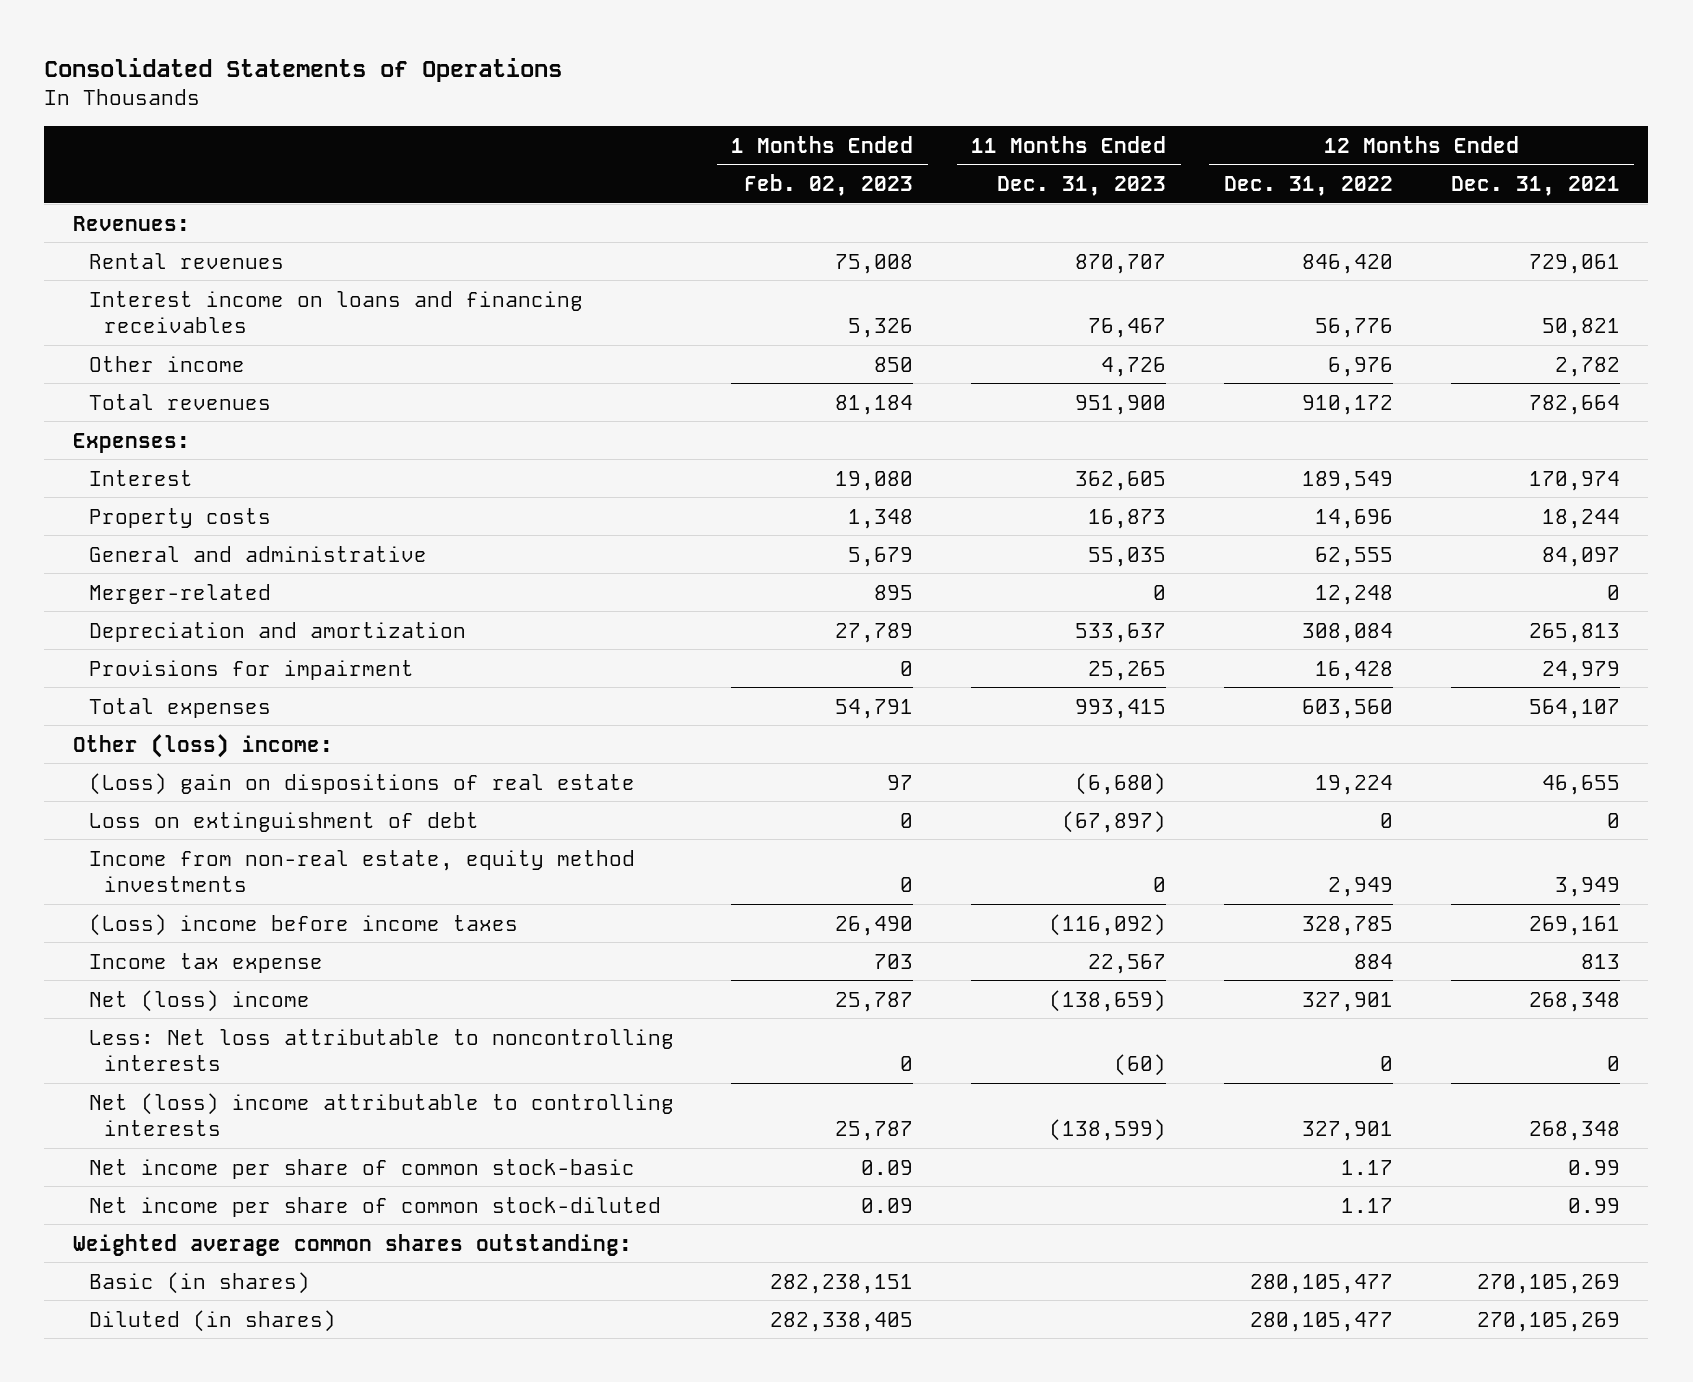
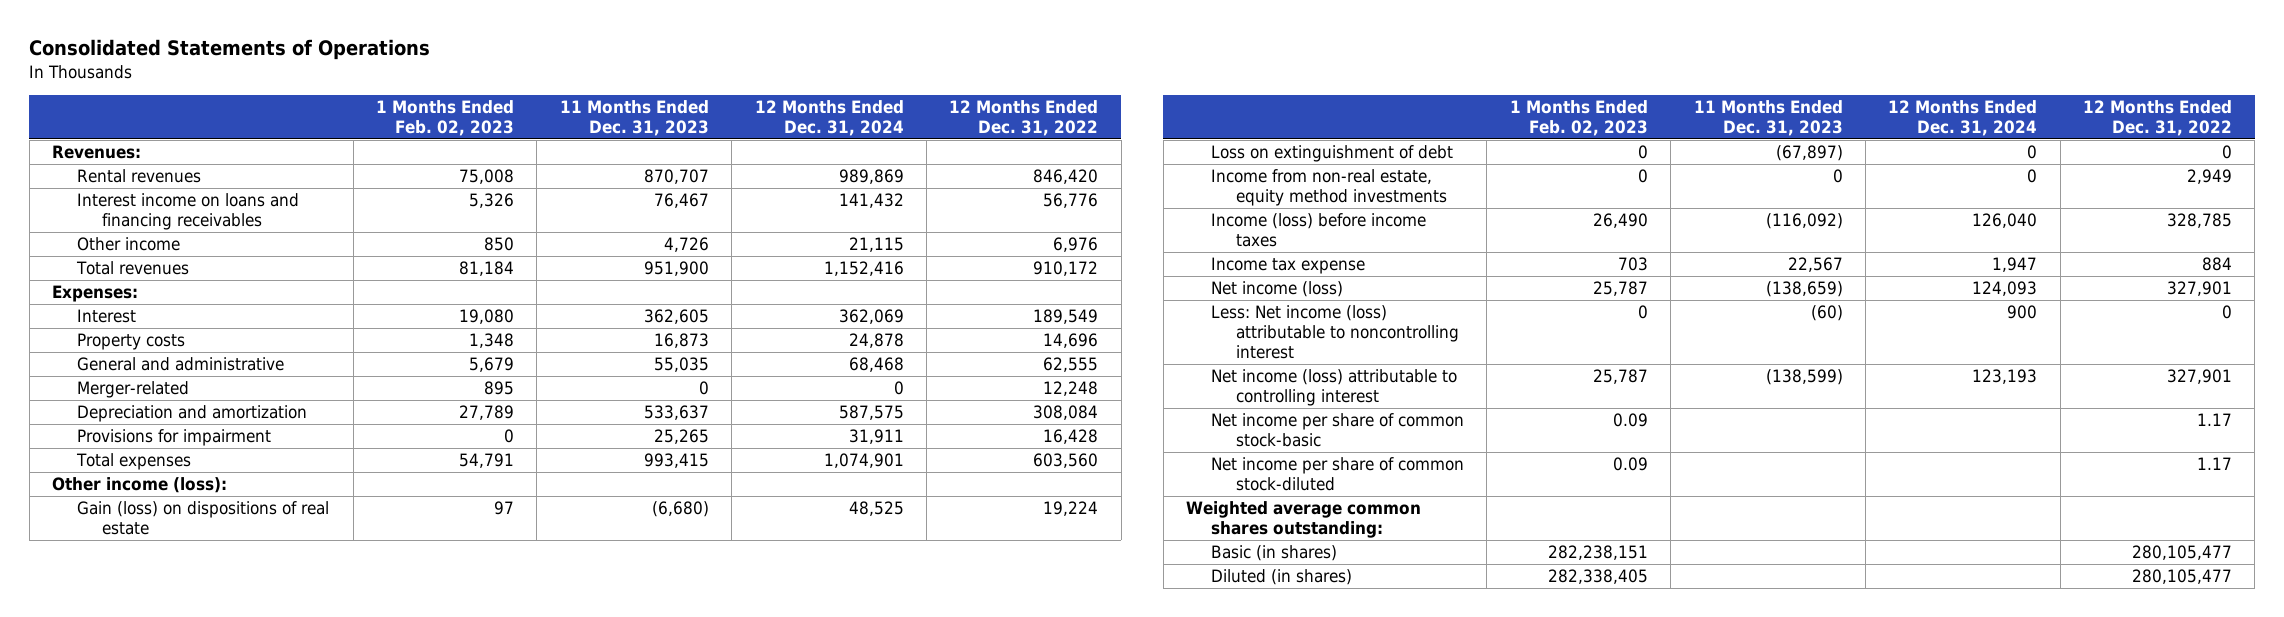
- | 1 Months Ended Feb. 02, 2023 | 11 Months Ended Dec. 31, 2023 | 12 Months Ended Dec. 31, 2022 | 12 Months Ended Dec. 31, 2021
+ | 1 Months Ended Feb. 02, 2023 | 11 Months Ended Dec. 31, 2023 | 12 Months Ended Dec. 31, 2024 | 12 Months Ended Dec. 31, 2022
- Other (loss) income:
- (Loss) gain on dispositions of real estate | 97 | (6,680) | 19,224 | 46,655
+ Other income (loss):
+ Gain (loss) on dispositions of real estate | 97 | (6,680) | 48,525 | 19,224
- (Loss) income before income taxes | 26,490 | (116,092) | 328,785 | 269,161
+ Income (loss) before income taxes | 26,490 | (116,092) | 126,040 | 328,785
- Net (loss) income | 25,787 | (138,659) | 327,901 | 268,348
- Less: Net loss attributable to noncontrolling interests | 0 | (60) | 0 | 0
- Net (loss) income attributable to controlling interests | 25,787 | (138,599) | 327,901 | 268,348
+ Net income (loss) | 25,787 | (138,659) | 124,093 | 327,901
+ Less: Net income (loss) attributable to noncontrolling interest | 0 | (60) | 900 | 0
+ Net income (loss) attributable to controlling interest | 25,787 | (138,599) | 123,193 | 327,901

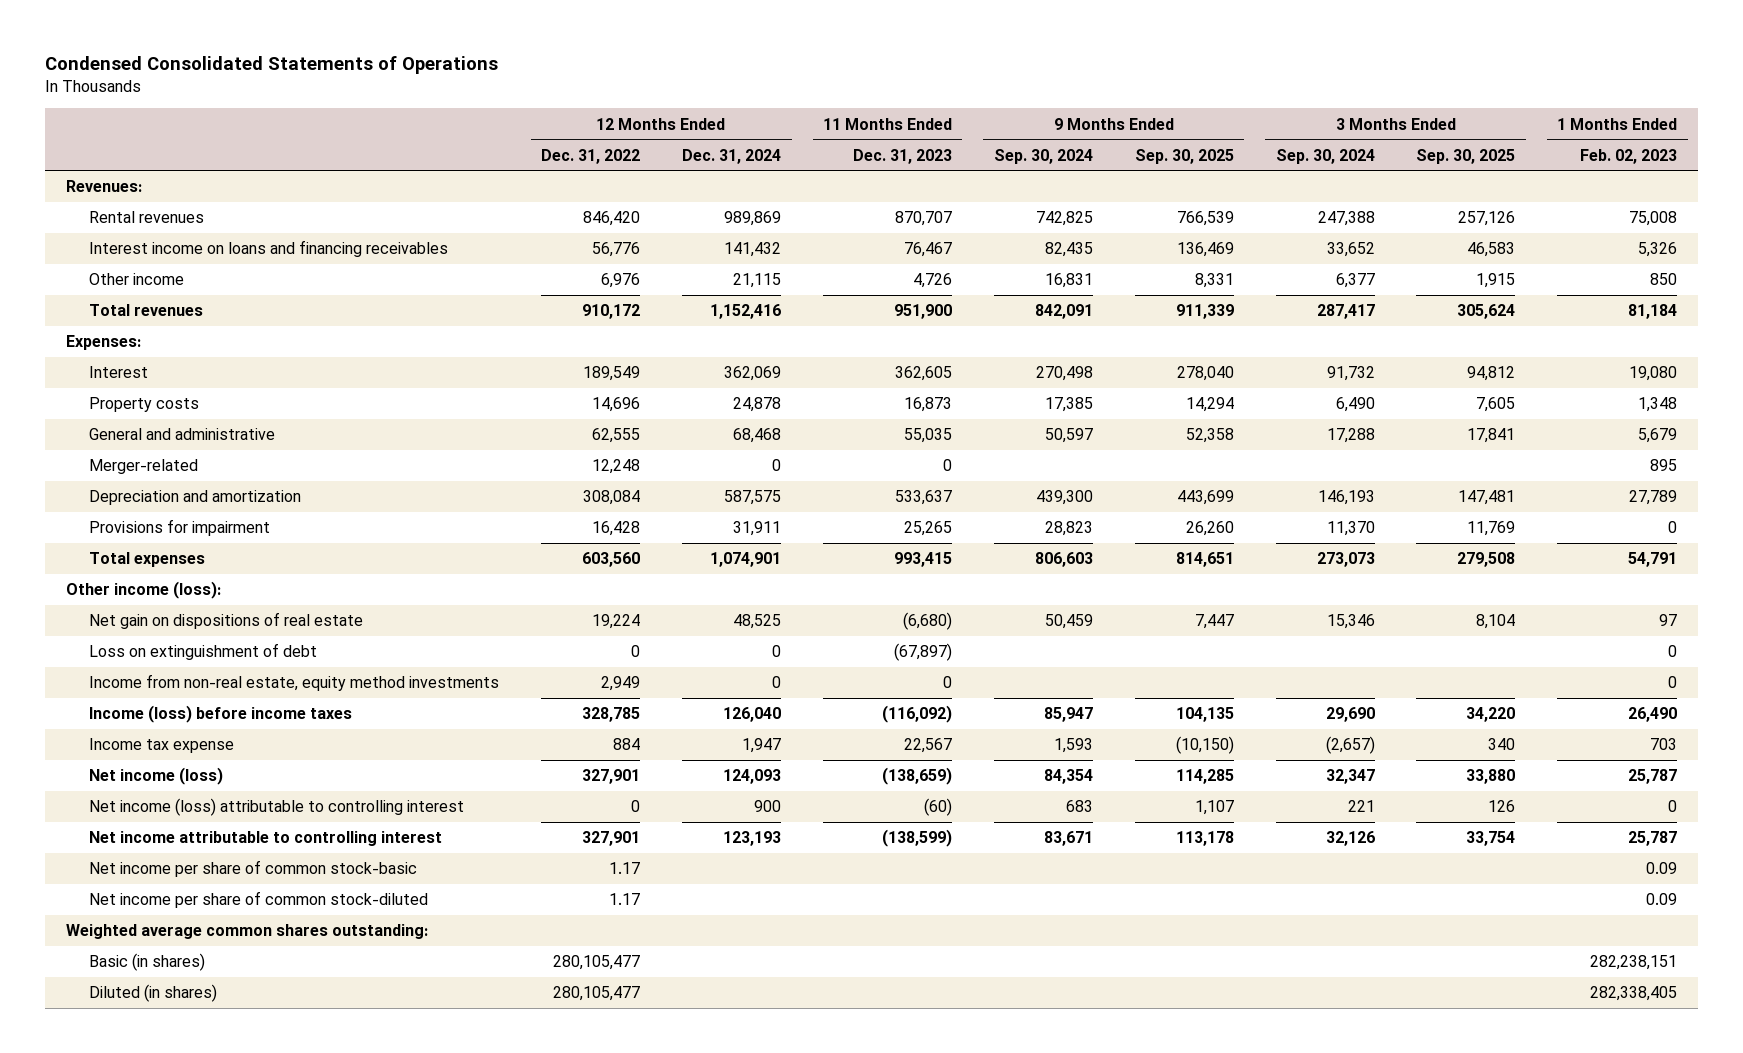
- Consolidated Statements of Operations
+ Condensed Consolidated Statements of Operations
- | 1 Months Ended Feb. 02, 2023 | 11 Months Ended Dec. 31, 2023 | 12 Months Ended Dec. 31, 2024 | 12 Months Ended Dec. 31, 2022
+ | 12 Months Ended Dec. 31, 2022 | 12 Months Ended Dec. 31, 2024 | 11 Months Ended Dec. 31, 2023 | 9 Months Ended Sep. 30, 2024 | 9 Months Ended Sep. 30, 2025 | 3 Months Ended Sep. 30, 2024 | 3 Months Ended Sep. 30, 2025 | 1 Months Ended Feb. 02, 2023
- Gain (loss) on dispositions of real estate | 97 | (6,680) | 48,525 | 19,224
+ Net gain on dispositions of real estate | 19,224 | 48,525 | (6,680) | 50,459 | 7,447 | 15,346 | 8,104 | 97
- Less: Net income (loss) attributable to noncontrolling interest | 0 | (60) | 900 | 0
- Net income (loss) attributable to controlling interest | 25,787 | (138,599) | 123,193 | 327,901
+ Net income (loss) attributable to controlling interest | 0 | 900 | (60) | 683 | 1,107 | 221 | 126 | 0
+ Net income attributable to controlling interest | 327,901 | 123,193 | (138,599) | 83,671 | 113,178 | 32,126 | 33,754 | 25,787

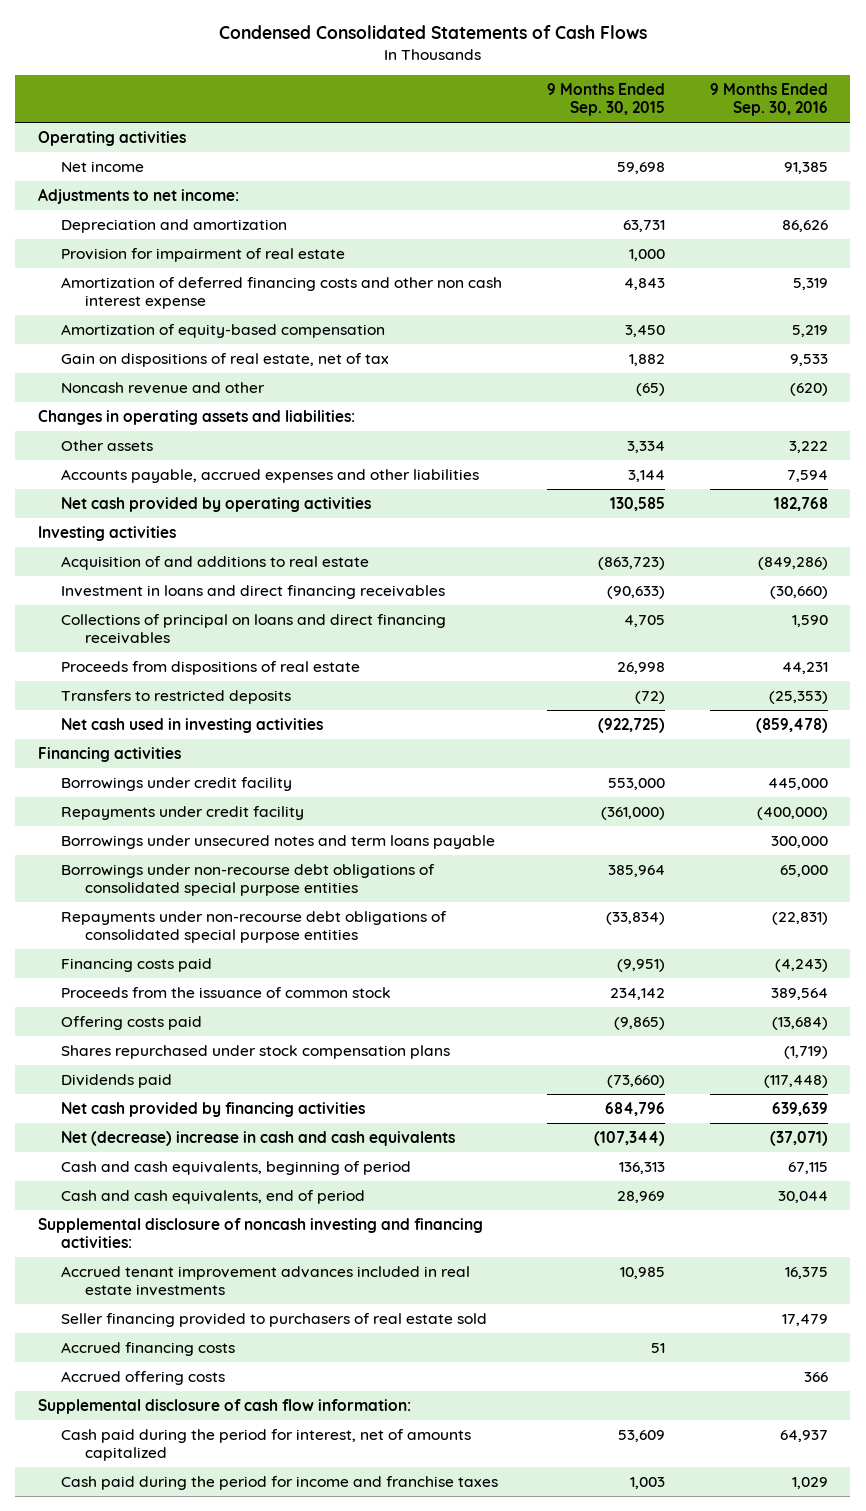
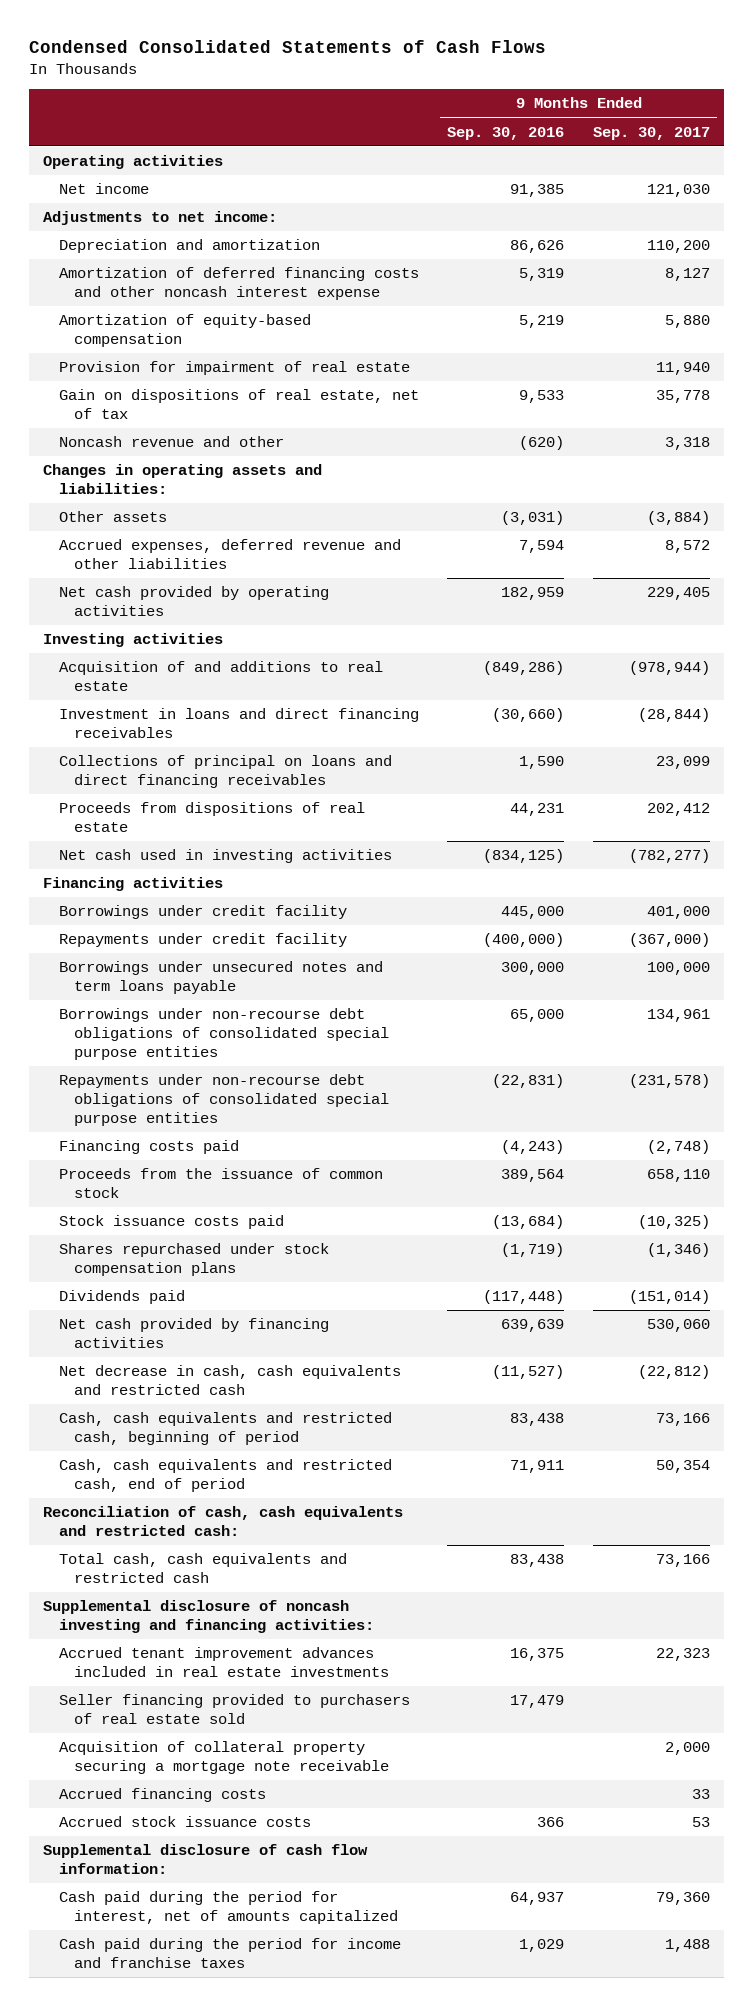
- | 9 Months Ended Sep. 30, 2015 | 9 Months Ended Sep. 30, 2016
+ | 9 Months Ended Sep. 30, 2016 | 9 Months Ended Sep. 30, 2017
- Amortization of deferred financing costs and other non cash interest expense | 4,843 | 5,319
+ Amortization of deferred financing costs and other noncash interest expense | 5,319 | 8,127
moved down: Provision for impairment of real estate | | 11,940
- Other assets | 3,334 | 3,222
- Accounts payable, accrued expenses and other liabilities | 3,144 | 7,594
- Net cash provided by operating activities | 130,585 | 182,768
+ Other assets | (3,031) | (3,884)
+ Accrued expenses, deferred revenue and other liabilities | 7,594 | 8,572
+ Net cash provided by operating activities | 182,959 | 229,405
- Transfers to restricted deposits | (72) | (25,353)
- Net cash used in investing activities | (922,725) | (859,478)
+ Net cash used in investing activities | (834,125) | (782,277)
- Offering costs paid | (9,865) | (13,684)
+ Stock issuance costs paid | (13,684) | (10,325)
- Net (decrease) increase in cash and cash equivalents | (107,344) | (37,071)
- Cash and cash equivalents, beginning of period | 136,313 | 67,115
- Cash and cash equivalents, end of period | 28,969 | 30,044
+ Net decrease in cash, cash equivalents and restricted cash | (11,527) | (22,812)
+ Cash, cash equivalents and restricted cash, beginning of period | 83,438 | 73,166
+ Cash, cash equivalents and restricted cash, end of period | 71,911 | 50,354
+ Reconciliation of cash, cash equivalents and restricted cash:
+ Total cash, cash equivalents and restricted cash | 83,438 | 73,166
+ Acquisition of collateral property securing a mortgage note receivable | | 2,000
- Accrued offering costs | | 366
+ Accrued stock issuance costs | 366 | 53

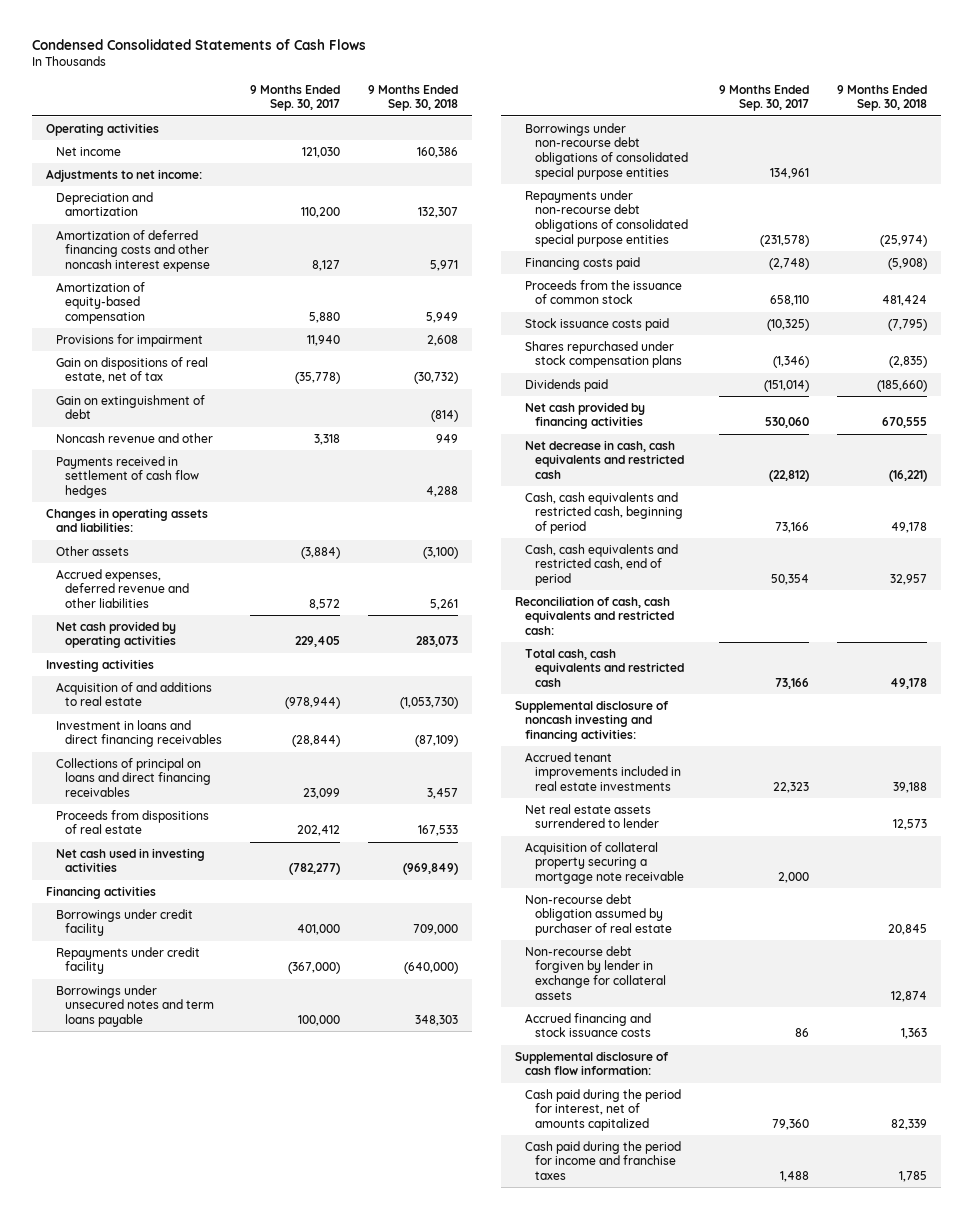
- | 9 Months Ended Sep. 30, 2016 | 9 Months Ended Sep. 30, 2017
+ | 9 Months Ended Sep. 30, 2017 | 9 Months Ended Sep. 30, 2018
- Provision for impairment of real estate | | 11,940
- Gain on dispositions of real estate, net of tax | 9,533 | 35,778
+ Provisions for impairment | 11,940 | 2,608
+ Gain on dispositions of real estate, net of tax | (35,778) | (30,732)
+ Gain on extinguishment of debt | | (814)
+ Payments received in settlement of cash flow hedges | | 4,288
- Accrued tenant improvement advances included in real estate investments | 16,375 | 22,323
- Seller financing provided to purchasers of real estate sold | 17,479 |
+ Accrued tenant improvements included in real estate investments | 22,323 | 39,188
+ Net real estate assets surrendered to lender | | 12,573
- Accrued financing costs | | 33
- Accrued stock issuance costs | 366 | 53
+ Non-recourse debt obligation assumed by purchaser of real estate | | 20,845
+ Non-recourse debt forgiven by lender in exchange for collateral assets | | 12,874
+ Accrued financing and stock issuance costs | 86 | 1,363

